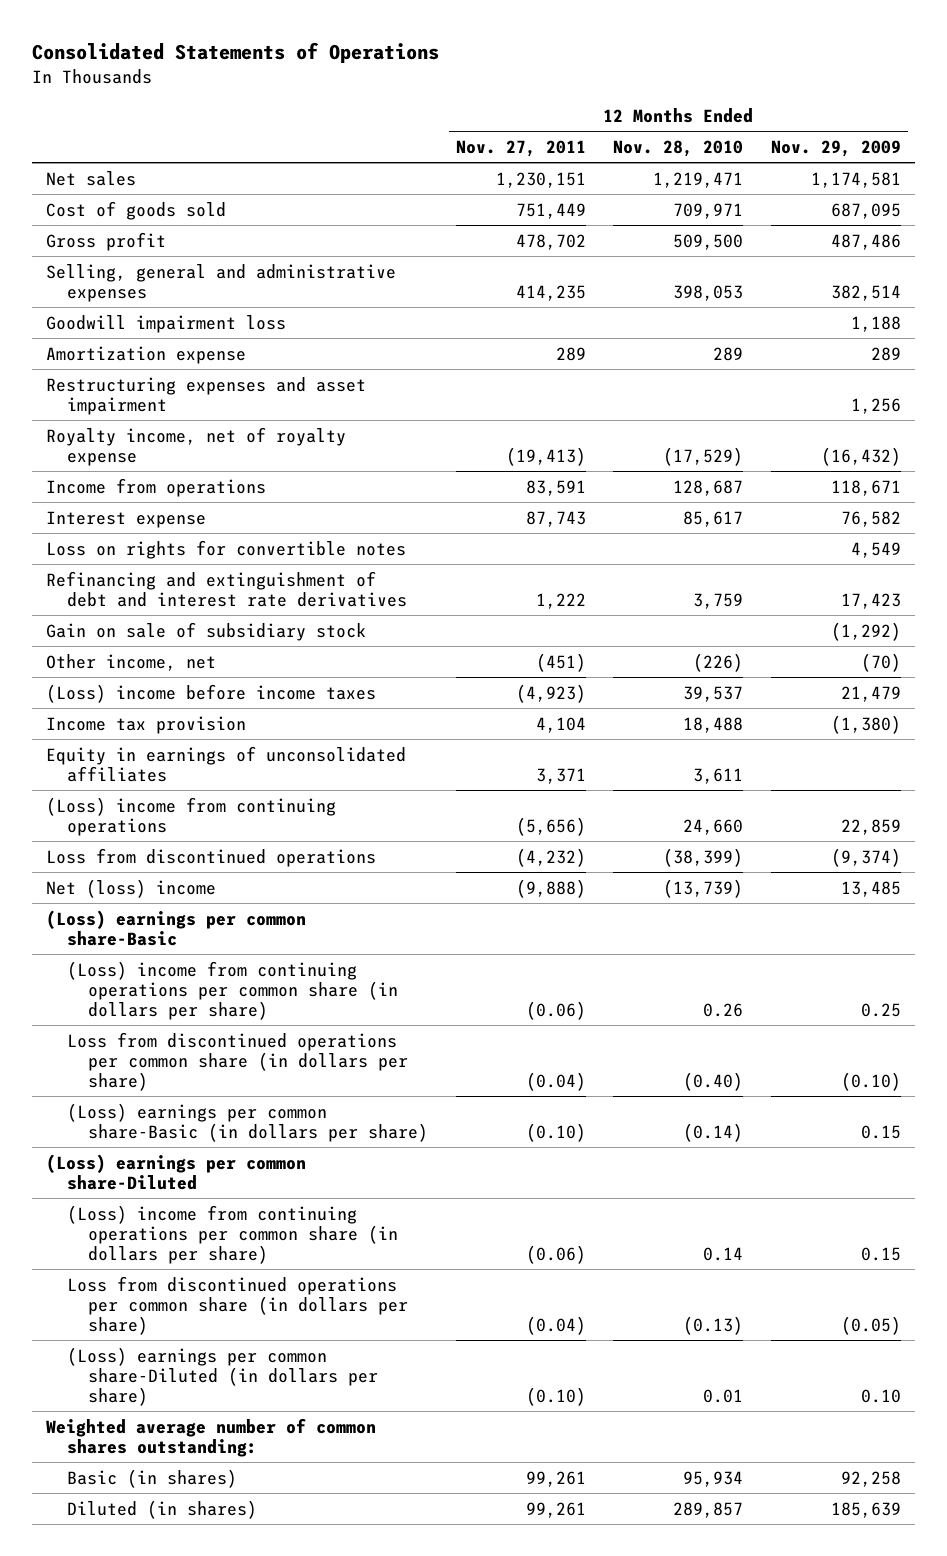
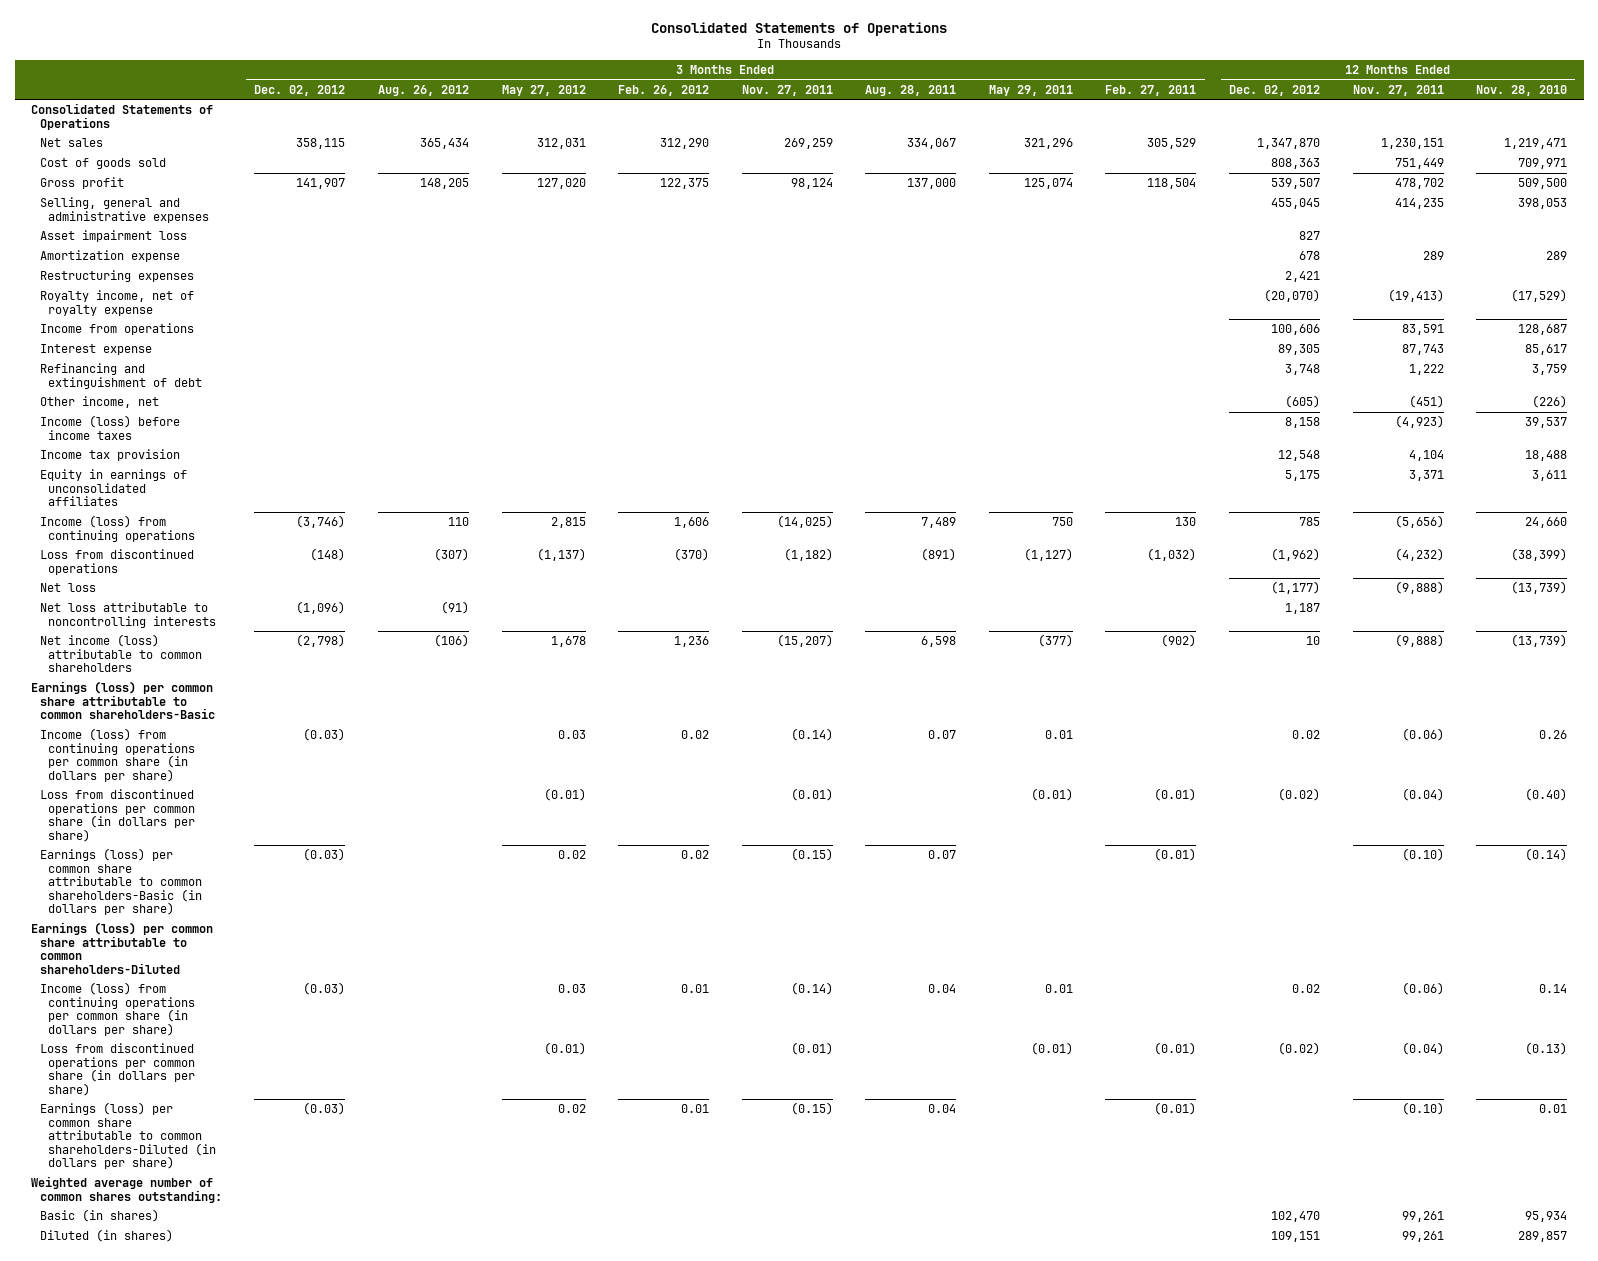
- | 12 Months Ended Nov. 27, 2011 | 12 Months Ended Nov. 28, 2010 | 12 Months Ended Nov. 29, 2009
+ | 3 Months Ended Dec. 02, 2012 | 3 Months Ended Aug. 26, 2012 | 3 Months Ended May 27, 2012 | 3 Months Ended Feb. 26, 2012 | 3 Months Ended Nov. 27, 2011 | 3 Months Ended Aug. 28, 2011 | 3 Months Ended May 29, 2011 | 3 Months Ended Feb. 27, 2011 | 12 Months Ended Dec. 02, 2012 | 12 Months Ended Nov. 27, 2011 | 12 Months Ended Nov. 28, 2010
+ Consolidated Statements of Operations
- Goodwill impairment loss | | | 1,188
+ Asset impairment loss | | | | | | | | | 827 | |
- Restructuring expenses and asset impairment | | | 1,256
+ Restructuring expenses | | | | | | | | | 2,421 | |
- Loss on rights for convertible notes | | | 4,549
- Refinancing and extinguishment of debt and interest rate derivatives | 1,222 | 3,759 | 17,423
- Gain on sale of subsidiary stock | | | (1,292)
+ Refinancing and extinguishment of debt | | | | | | | | | 3,748 | 1,222 | 3,759
- (Loss) income before income taxes | (4,923) | 39,537 | 21,479
+ Income (loss) before income taxes | | | | | | | | | 8,158 | (4,923) | 39,537
- (Loss) income from continuing operations | (5,656) | 24,660 | 22,859
+ Income (loss) from continuing operations | (3,746) | 110 | 2,815 | 1,606 | (14,025) | 7,489 | 750 | 130 | 785 | (5,656) | 24,660
- Net (loss) income | (9,888) | (13,739) | 13,485
- (Loss) earnings per common share-Basic
- (Loss) income from continuing operations per common share (in dollars per share) | (0.06) | 0.26 | 0.25
+ Net loss | | | | | | | | | (1,177) | (9,888) | (13,739)
+ Net loss attributable to noncontrolling interests | (1,096) | (91) | | | | | | | 1,187 | |
+ Net income (loss) attributable to common shareholders | (2,798) | (106) | 1,678 | 1,236 | (15,207) | 6,598 | (377) | (902) | 10 | (9,888) | (13,739)
+ Earnings (loss) per common share attributable to common shareholders-Basic
+ Income (loss) from continuing operations per common share (in dollars per share) | (0.03) | | 0.03 | 0.02 | (0.14) | 0.07 | 0.01 | | 0.02 | (0.06) | 0.26
- (Loss) earnings per common share-Basic (in dollars per share) | (0.10) | (0.14) | 0.15
- (Loss) earnings per common share-Diluted
- (Loss) income from continuing operations per common share (in dollars per share) | (0.06) | 0.14 | 0.15
+ Earnings (loss) per common share attributable to common shareholders-Basic (in dollars per share) | (0.03) | | 0.02 | 0.02 | (0.15) | 0.07 | | (0.01) | | (0.10) | (0.14)
+ Earnings (loss) per common share attributable to common shareholders-Diluted
+ Income (loss) from continuing operations per common share (in dollars per share) | (0.03) | | 0.03 | 0.01 | (0.14) | 0.04 | 0.01 | | 0.02 | (0.06) | 0.14
- (Loss) earnings per common share-Diluted (in dollars per share) | (0.10) | 0.01 | 0.10
+ Earnings (loss) per common share attributable to common shareholders-Diluted (in dollars per share) | (0.03) | | 0.02 | 0.01 | (0.15) | 0.04 | | (0.01) | | (0.10) | 0.01

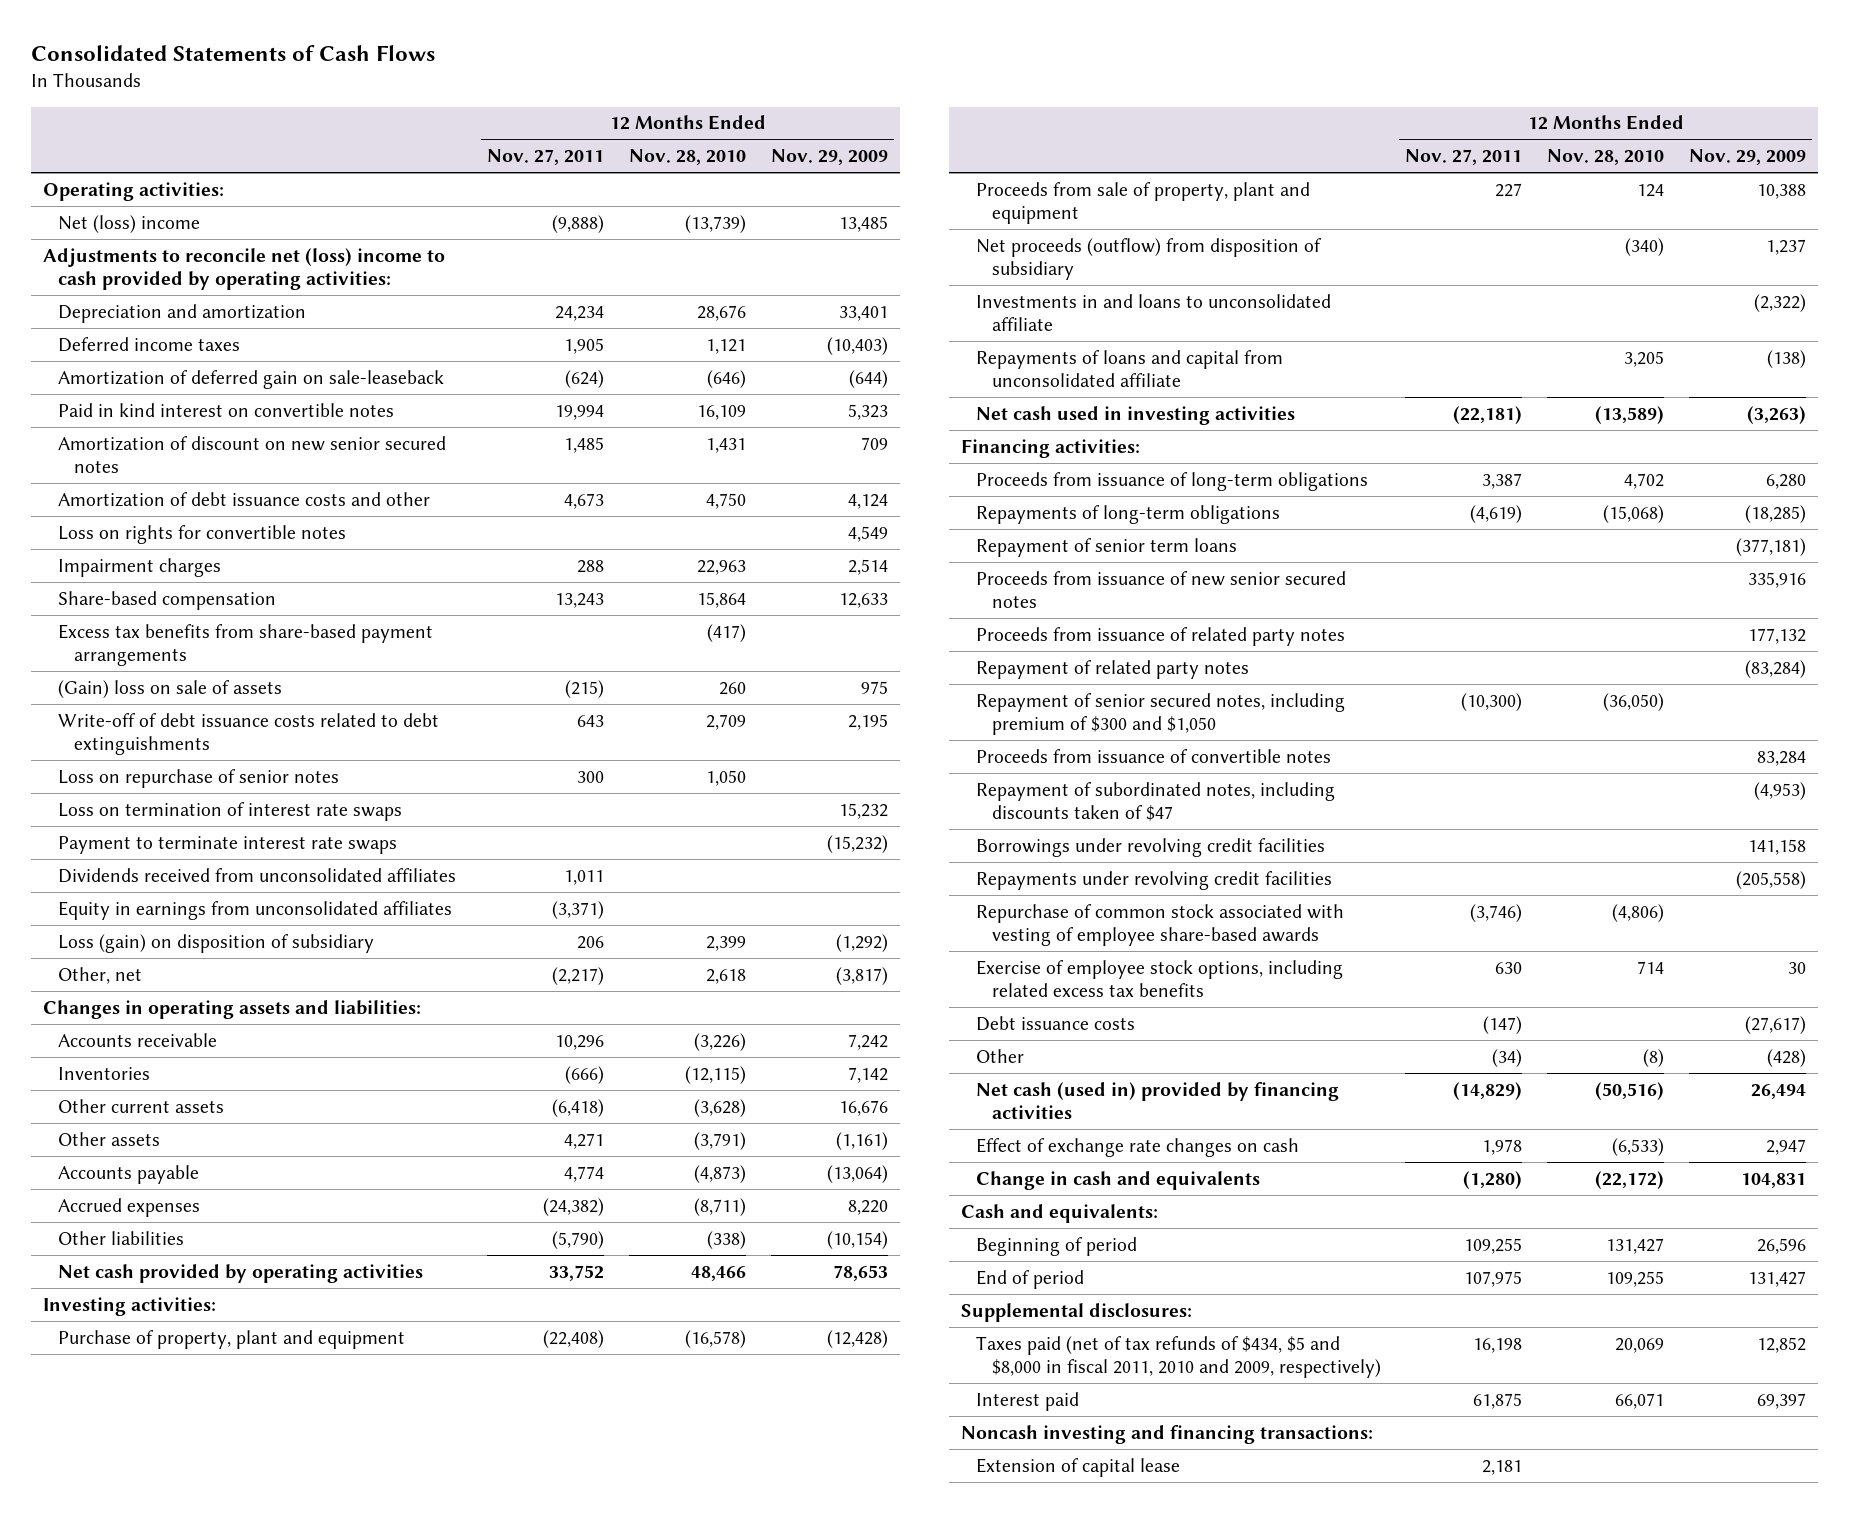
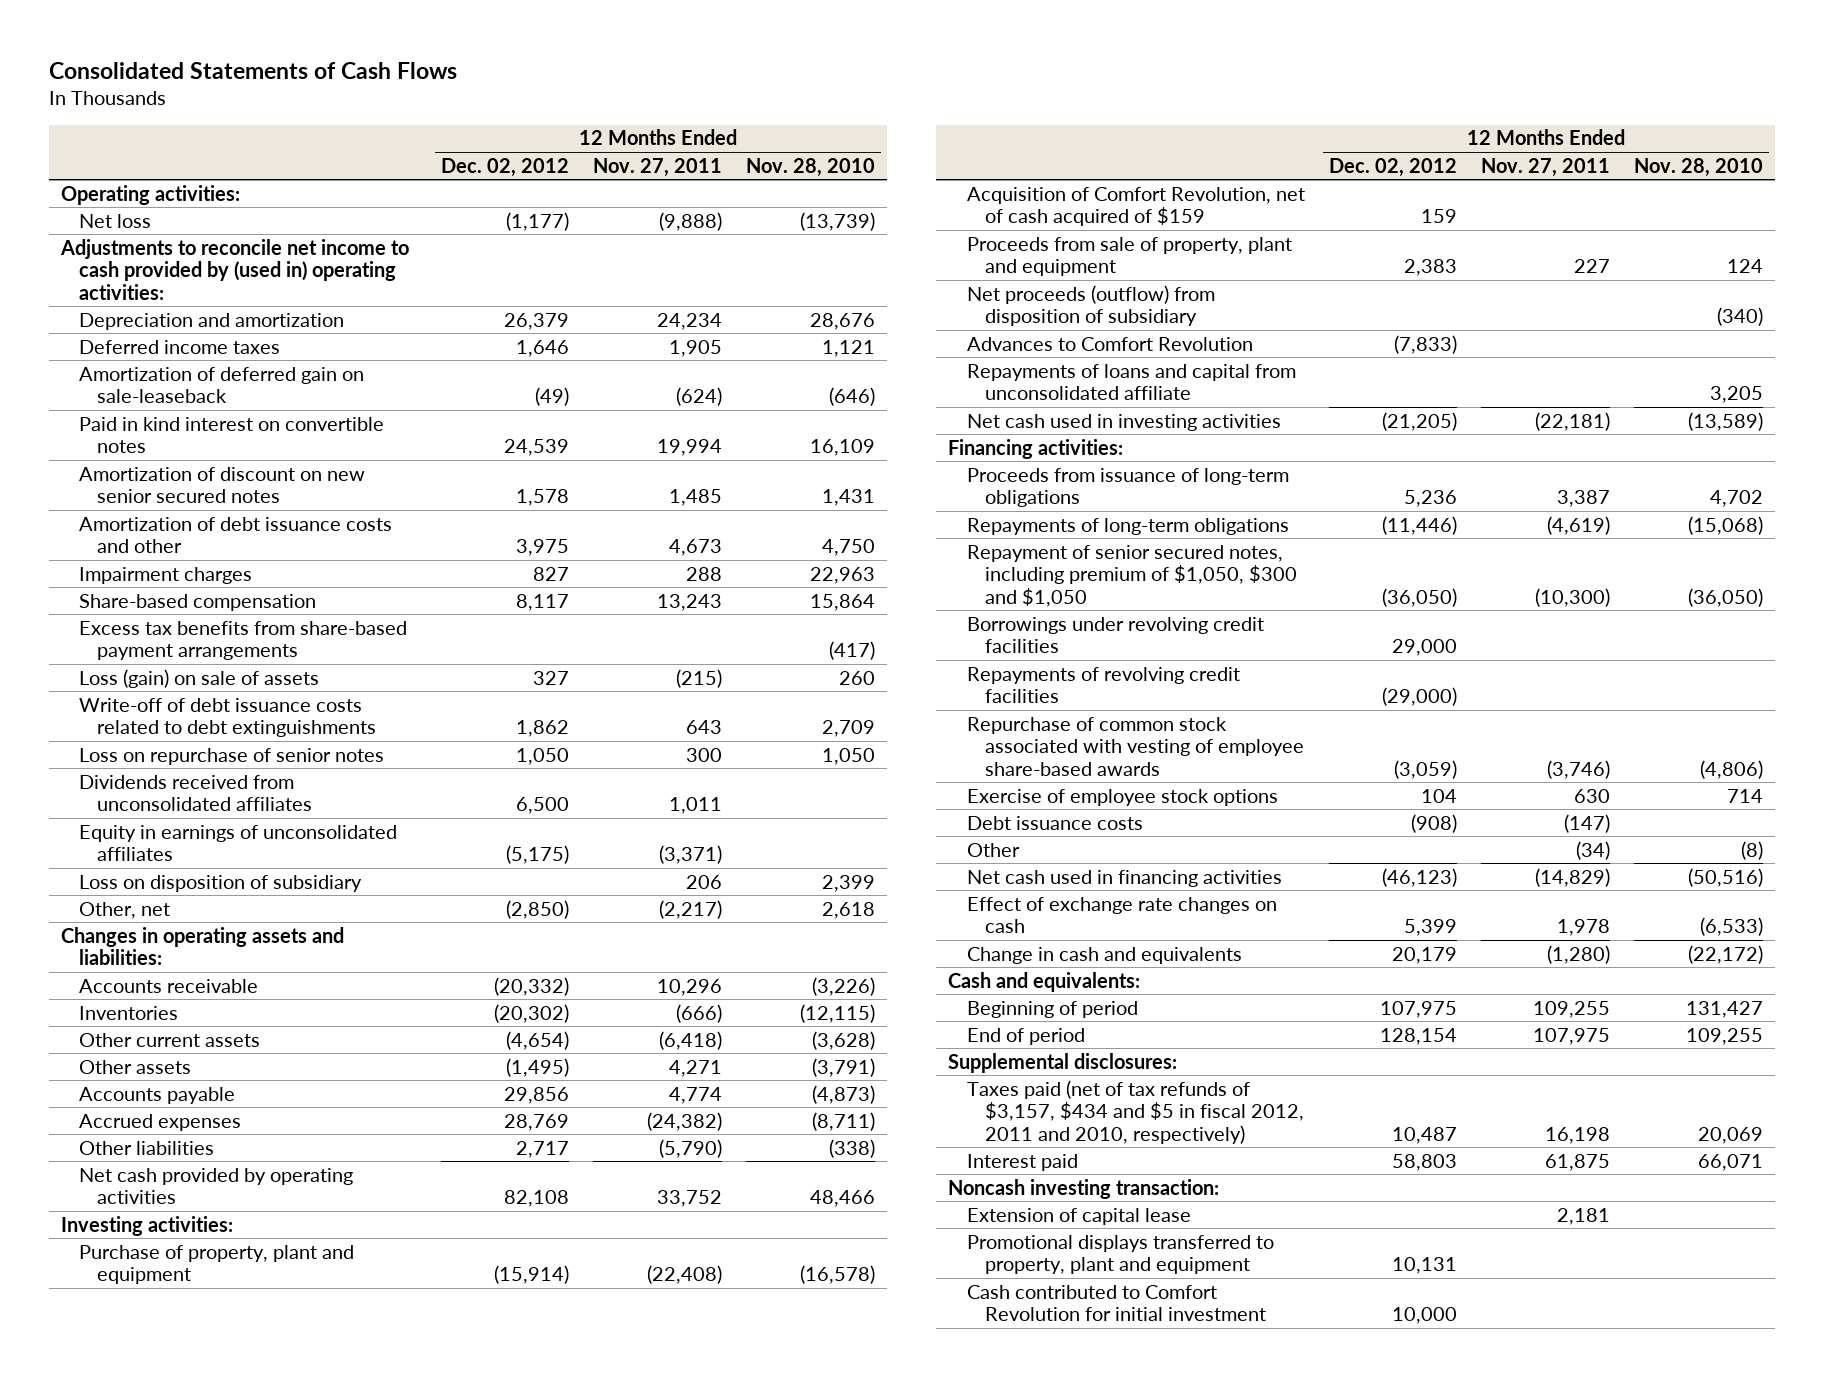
- | 12 Months Ended Nov. 27, 2011 | 12 Months Ended Nov. 28, 2010 | 12 Months Ended Nov. 29, 2009
+ | 12 Months Ended Dec. 02, 2012 | 12 Months Ended Nov. 27, 2011 | 12 Months Ended Nov. 28, 2010
- Net (loss) income | (9,888) | (13,739) | 13,485
- Adjustments to reconcile net (loss) income to cash provided by operating activities:
+ Net loss | (1,177) | (9,888) | (13,739)
+ Adjustments to reconcile net income to cash provided by (used in) operating activities:
- Loss on rights for convertible notes | | | 4,549
- (Gain) loss on sale of assets | (215) | 260 | 975
+ Loss (gain) on sale of assets | 327 | (215) | 260
- Loss on termination of interest rate swaps | | | 15,232
- Payment to terminate interest rate swaps | | | (15,232)
- Equity in earnings from unconsolidated affiliates | (3,371) | |
- Loss (gain) on disposition of subsidiary | 206 | 2,399 | (1,292)
+ Equity in earnings of unconsolidated affiliates | (5,175) | (3,371) |
+ Loss on disposition of subsidiary | | 206 | 2,399
+ Acquisition of Comfort Revolution, net of cash acquired of $159 | 159 | |
- Investments in and loans to unconsolidated affiliate | | | (2,322)
+ Advances to Comfort Revolution | (7,833) | |
- Repayment of senior term loans | | | (377,181)
- Proceeds from issuance of new senior secured notes | | | 335,916
- Proceeds from issuance of related party notes | | | 177,132
- Repayment of related party notes | | | (83,284)
- Repayment of senior secured notes, including premium of $300 and $1,050 | (10,300) | (36,050) |
- Proceeds from issuance of convertible notes | | | 83,284
- Repayment of subordinated notes, including discounts taken of $47 | | | (4,953)
+ Repayment of senior secured notes, including premium of $1,050, $300 and $1,050 | (36,050) | (10,300) | (36,050)
- Repayments under revolving credit facilities | | | (205,558)
+ Repayments of revolving credit facilities | (29,000) | |
- Exercise of employee stock options, including related excess tax benefits | 630 | 714 | 30
+ Exercise of employee stock options | 104 | 630 | 714
- Net cash (used in) provided by financing activities | (14,829) | (50,516) | 26,494
+ Net cash used in financing activities | (46,123) | (14,829) | (50,516)
- Taxes paid (net of tax refunds of $434, $5 and $8,000 in fiscal 2011, 2010 and 2009, respectively) | 16,198 | 20,069 | 12,852
+ Taxes paid (net of tax refunds of $3,157, $434 and $5 in fiscal 2012, 2011 and 2010, respectively) | 10,487 | 16,198 | 20,069
- Noncash investing and financing transactions:
+ Noncash investing transaction:
+ Promotional displays transferred to property, plant and equipment | 10,131 | |
+ Cash contributed to Comfort Revolution for initial investment | 10,000 | |

